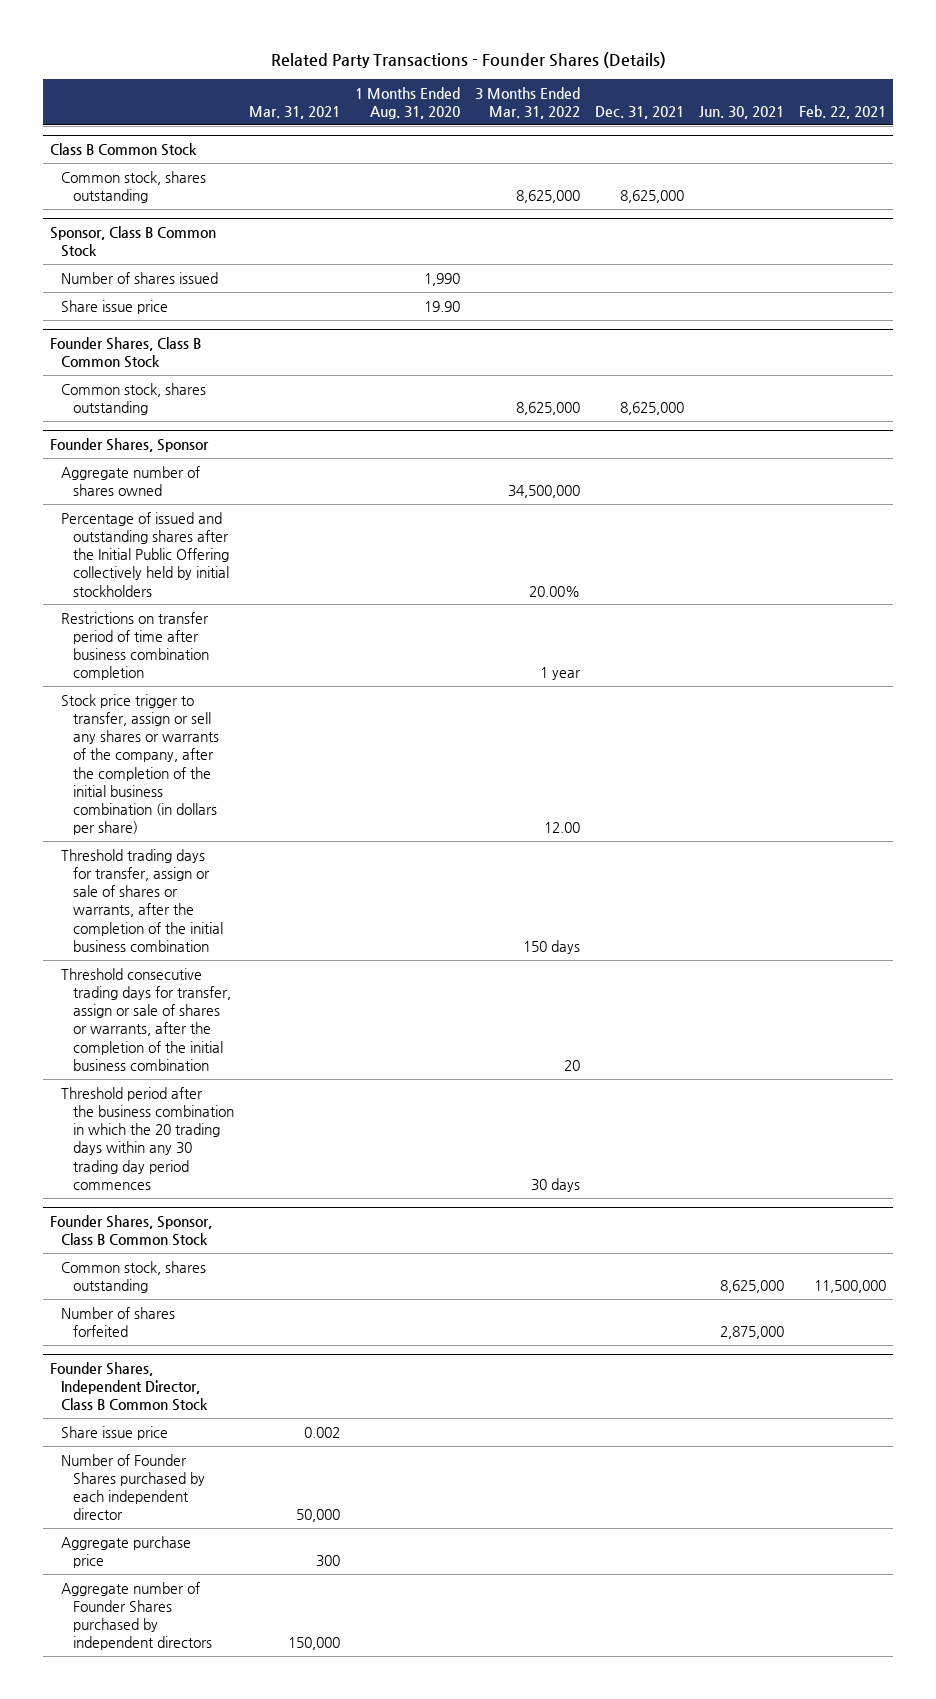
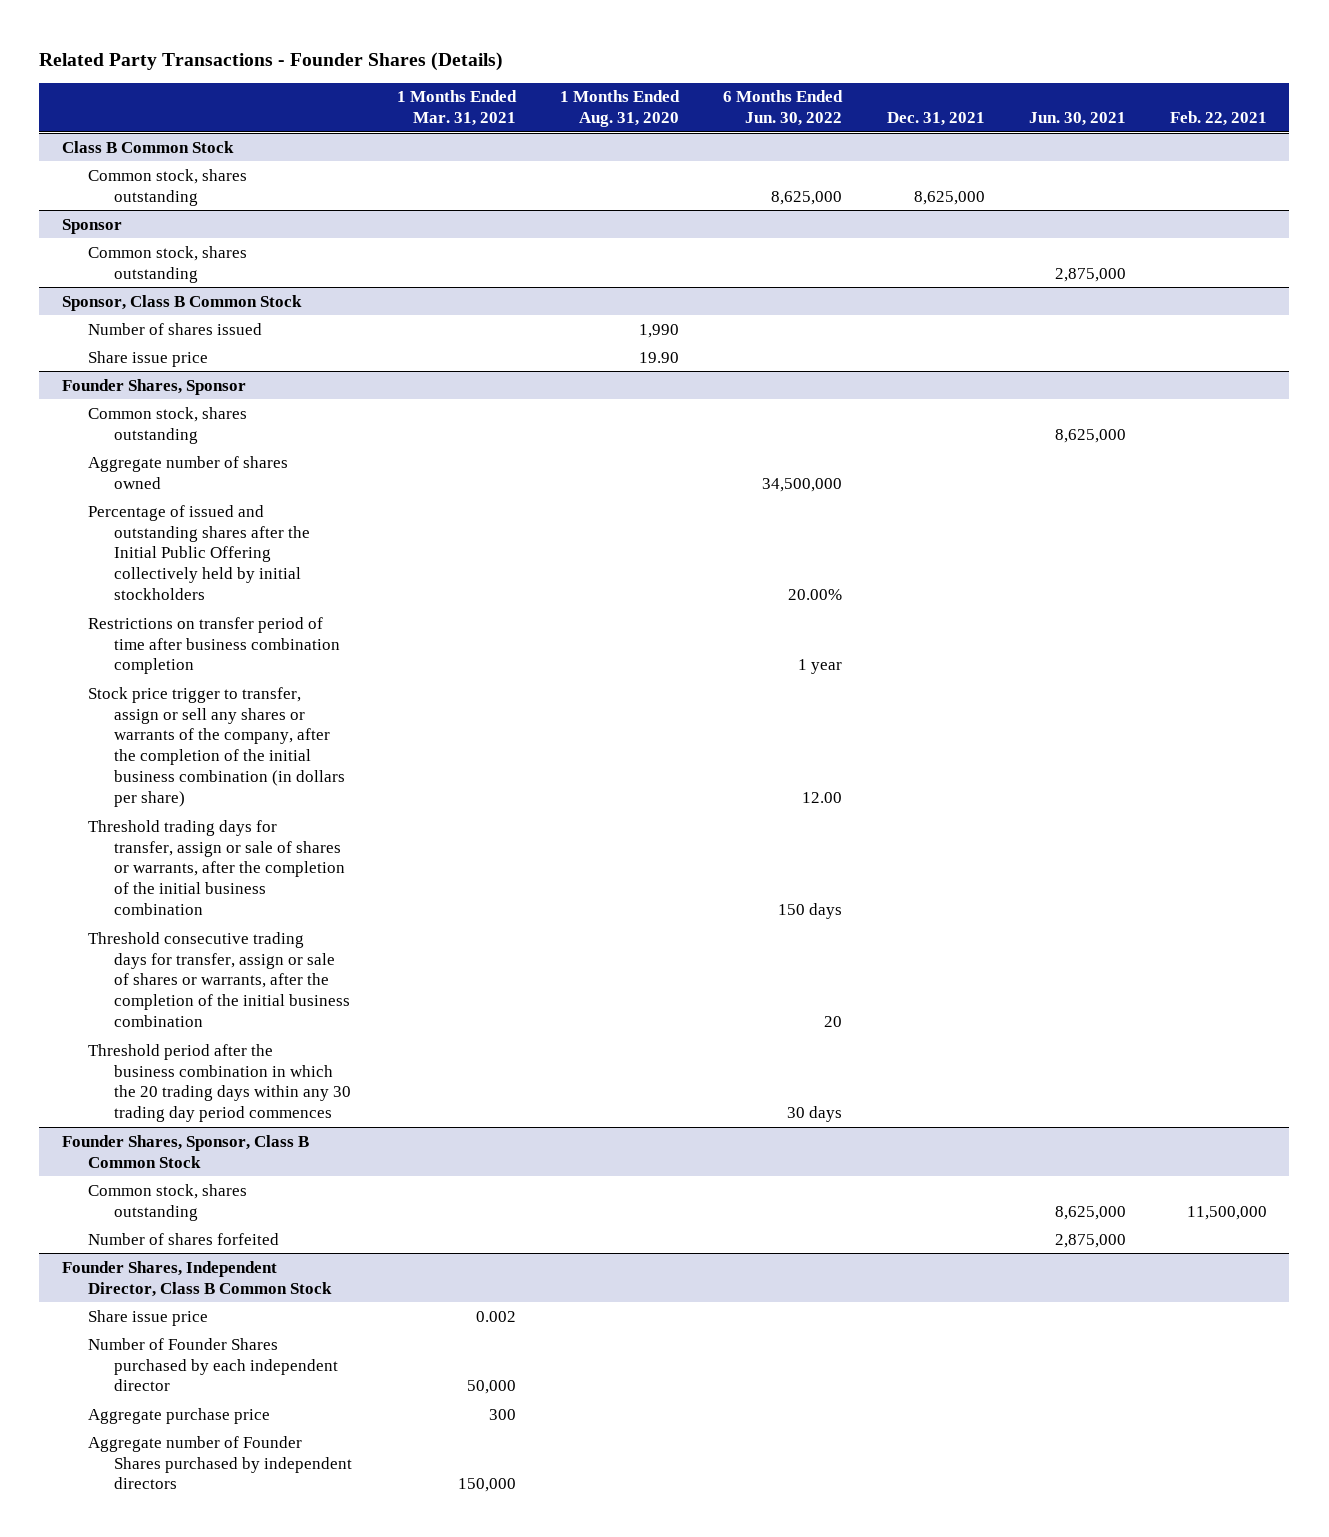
- | Mar. 31, 2021 | 1 Months Ended Aug. 31, 2020 | 3 Months Ended Mar. 31, 2022 | Dec. 31, 2021 | Jun. 30, 2021 | Feb. 22, 2021
+ | 1 Months Ended Mar. 31, 2021 | 1 Months Ended Aug. 31, 2020 | 6 Months Ended Jun. 30, 2022 | Dec. 31, 2021 | Jun. 30, 2021 | Feb. 22, 2021
+ Sponsor
+ Common stock, shares outstanding | | | | | 2,875,000 |
- Founder Shares, Class B Common Stock
- Common stock, shares outstanding | | | 8,625,000 | 8,625,000 | |
@ Founder Shares, Sponsor
+ Common stock, shares outstanding | | | | | 8,625,000 |

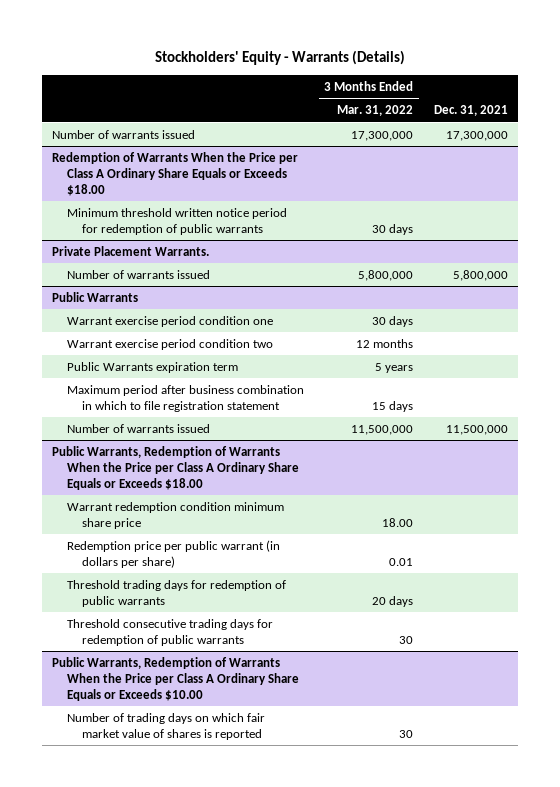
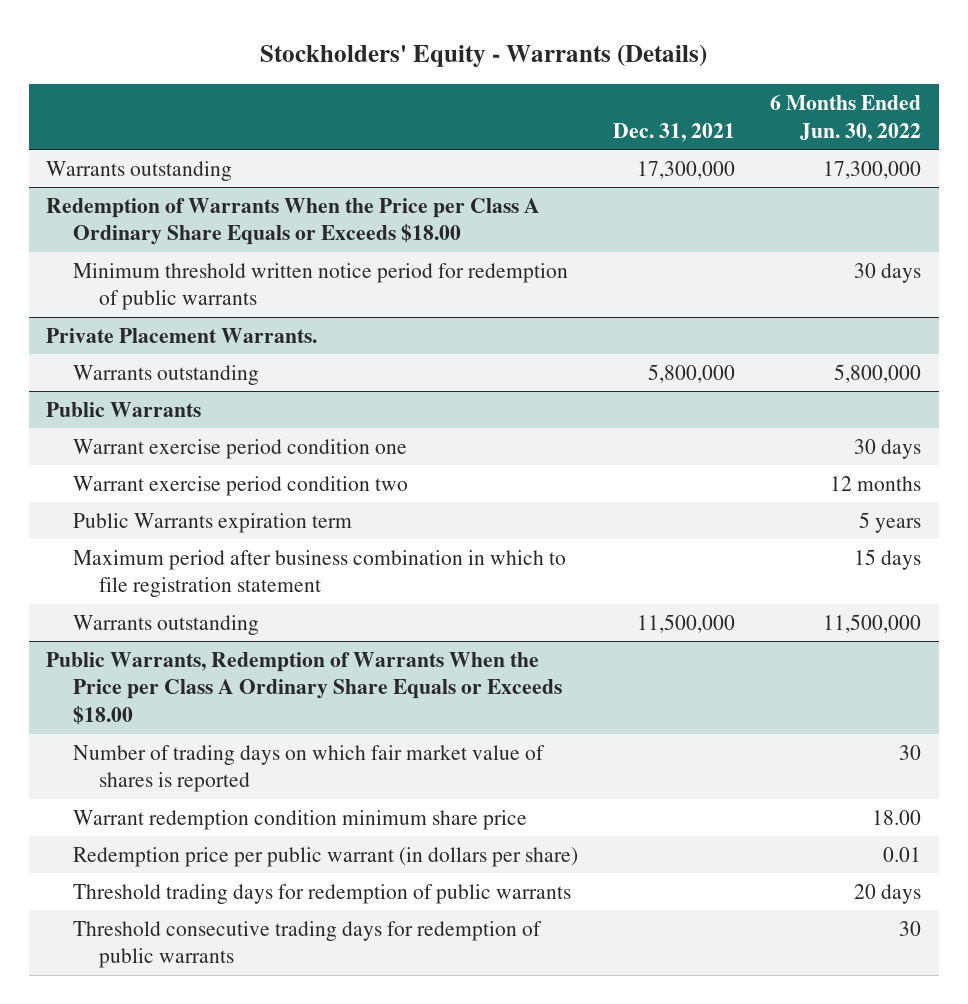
- | 3 Months Ended Mar. 31, 2022 | Dec. 31, 2021
+ | Dec. 31, 2021 | 6 Months Ended Jun. 30, 2022
- Number of warrants issued | 17,300,000 | 17,300,000
+ Warrants outstanding | 17,300,000 | 17,300,000
@ Private Placement Warrants.
- Number of warrants issued | 5,800,000 | 5,800,000
+ Warrants outstanding | 5,800,000 | 5,800,000
@ Public Warrants
- Number of warrants issued | 11,500,000 | 11,500,000
+ Warrants outstanding | 11,500,000 | 11,500,000
@ Public Warrants, Redemption of Warrants When the Price per Class A Ordinary Share Equals or Exceeds $18.00
+ Number of trading days on which fair market value of shares is reported | | 30
- Public Warrants, Redemption of Warrants When the Price per Class A Ordinary Share Equals or Exceeds $10.00
- Number of trading days on which fair market value of shares is reported | 30 |

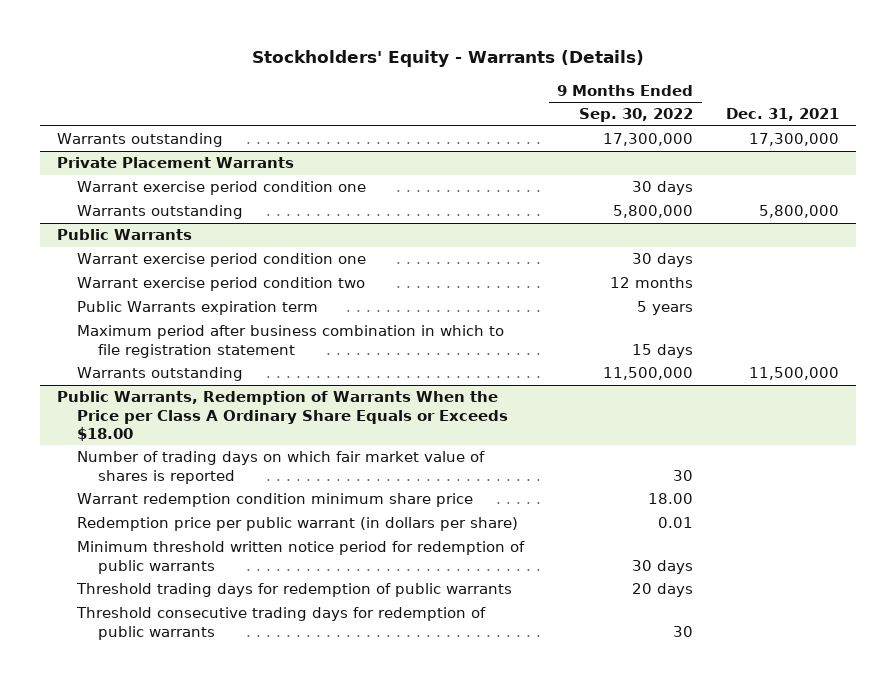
- | Dec. 31, 2021 | 6 Months Ended Jun. 30, 2022
+ | 9 Months Ended Sep. 30, 2022 | Dec. 31, 2021
- Redemption of Warrants When the Price per Class A Ordinary Share Equals or Exceeds $18.00
- Minimum threshold written notice period for redemption of public warrants | | 30 days
- Private Placement Warrants.
+ Private Placement Warrants
+ Warrant exercise period condition one | 30 days |
@ Public Warrants, Redemption of Warrants When the Price per Class A Ordinary Share Equals or Exceeds $18.00
+ Minimum threshold written notice period for redemption of public warrants | 30 days |

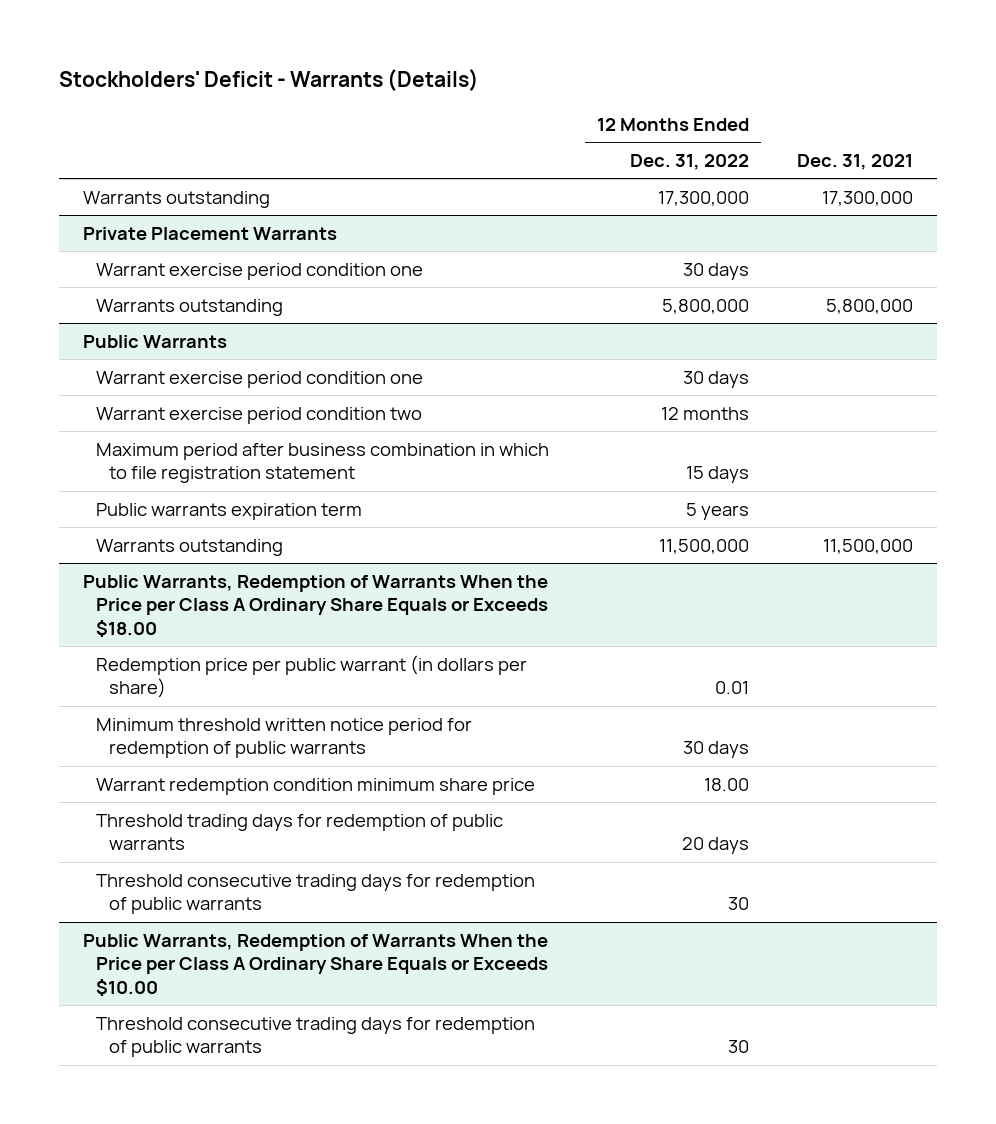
- Stockholders' Equity - Warrants (Details)
+ Stockholders' Deficit - Warrants (Details)
- | 9 Months Ended Sep. 30, 2022 | Dec. 31, 2021
+ | 12 Months Ended Dec. 31, 2022 | Dec. 31, 2021
@ Public Warrants
- Public Warrants expiration term | 5 years |
+ Public warrants expiration term | 5 years |
@ Public Warrants, Redemption of Warrants When the Price per Class A Ordinary Share Equals or Exceeds $18.00
- Number of trading days on which fair market value of shares is reported | 30 |
moved down: Warrant redemption condition minimum share price | 18.00 |
+ Public Warrants, Redemption of Warrants When the Price per Class A Ordinary Share Equals or Exceeds $10.00
+ Threshold consecutive trading days for redemption of public warrants | 30 |

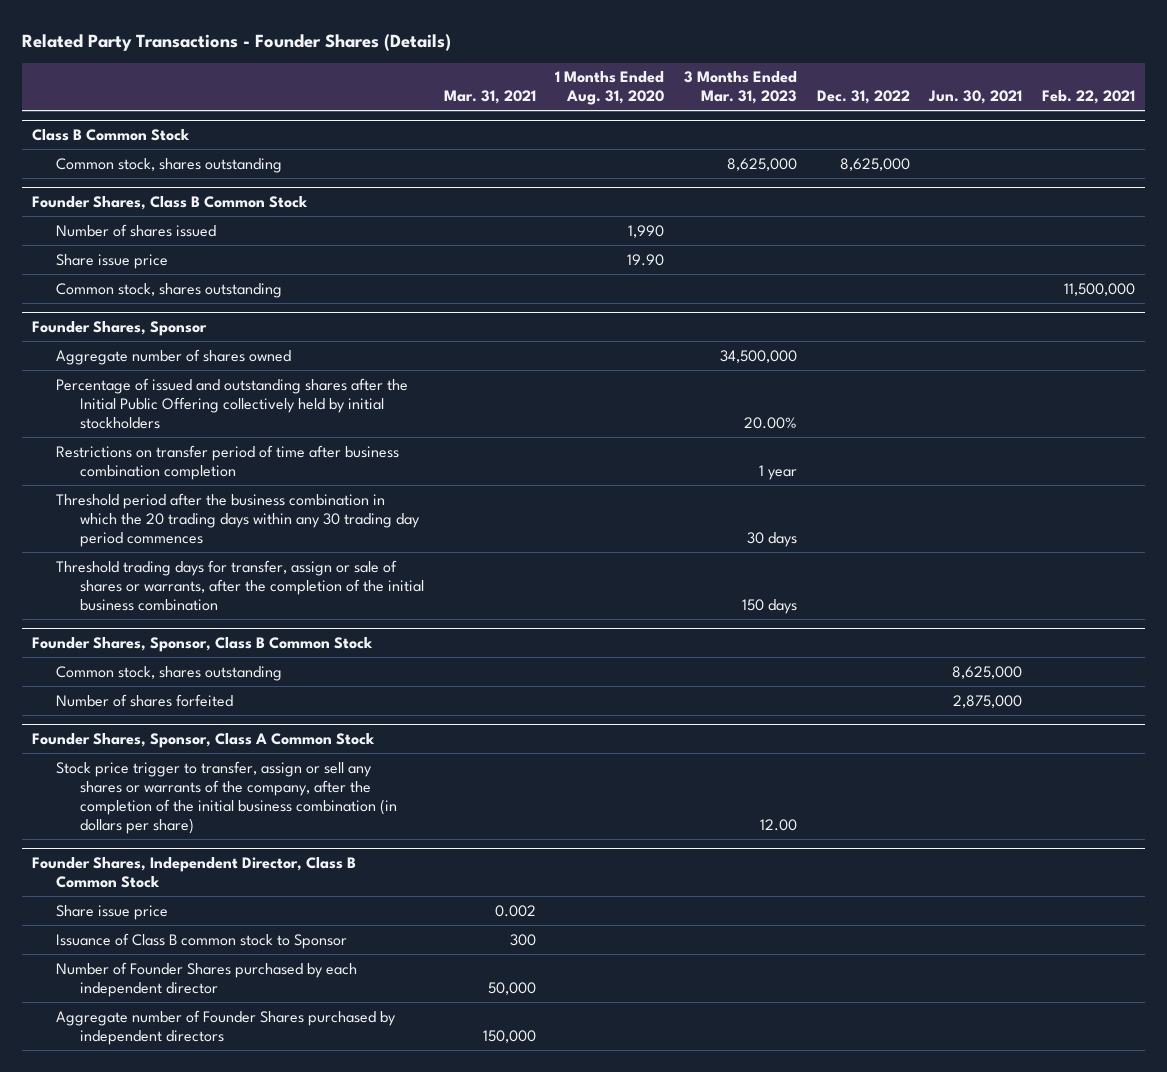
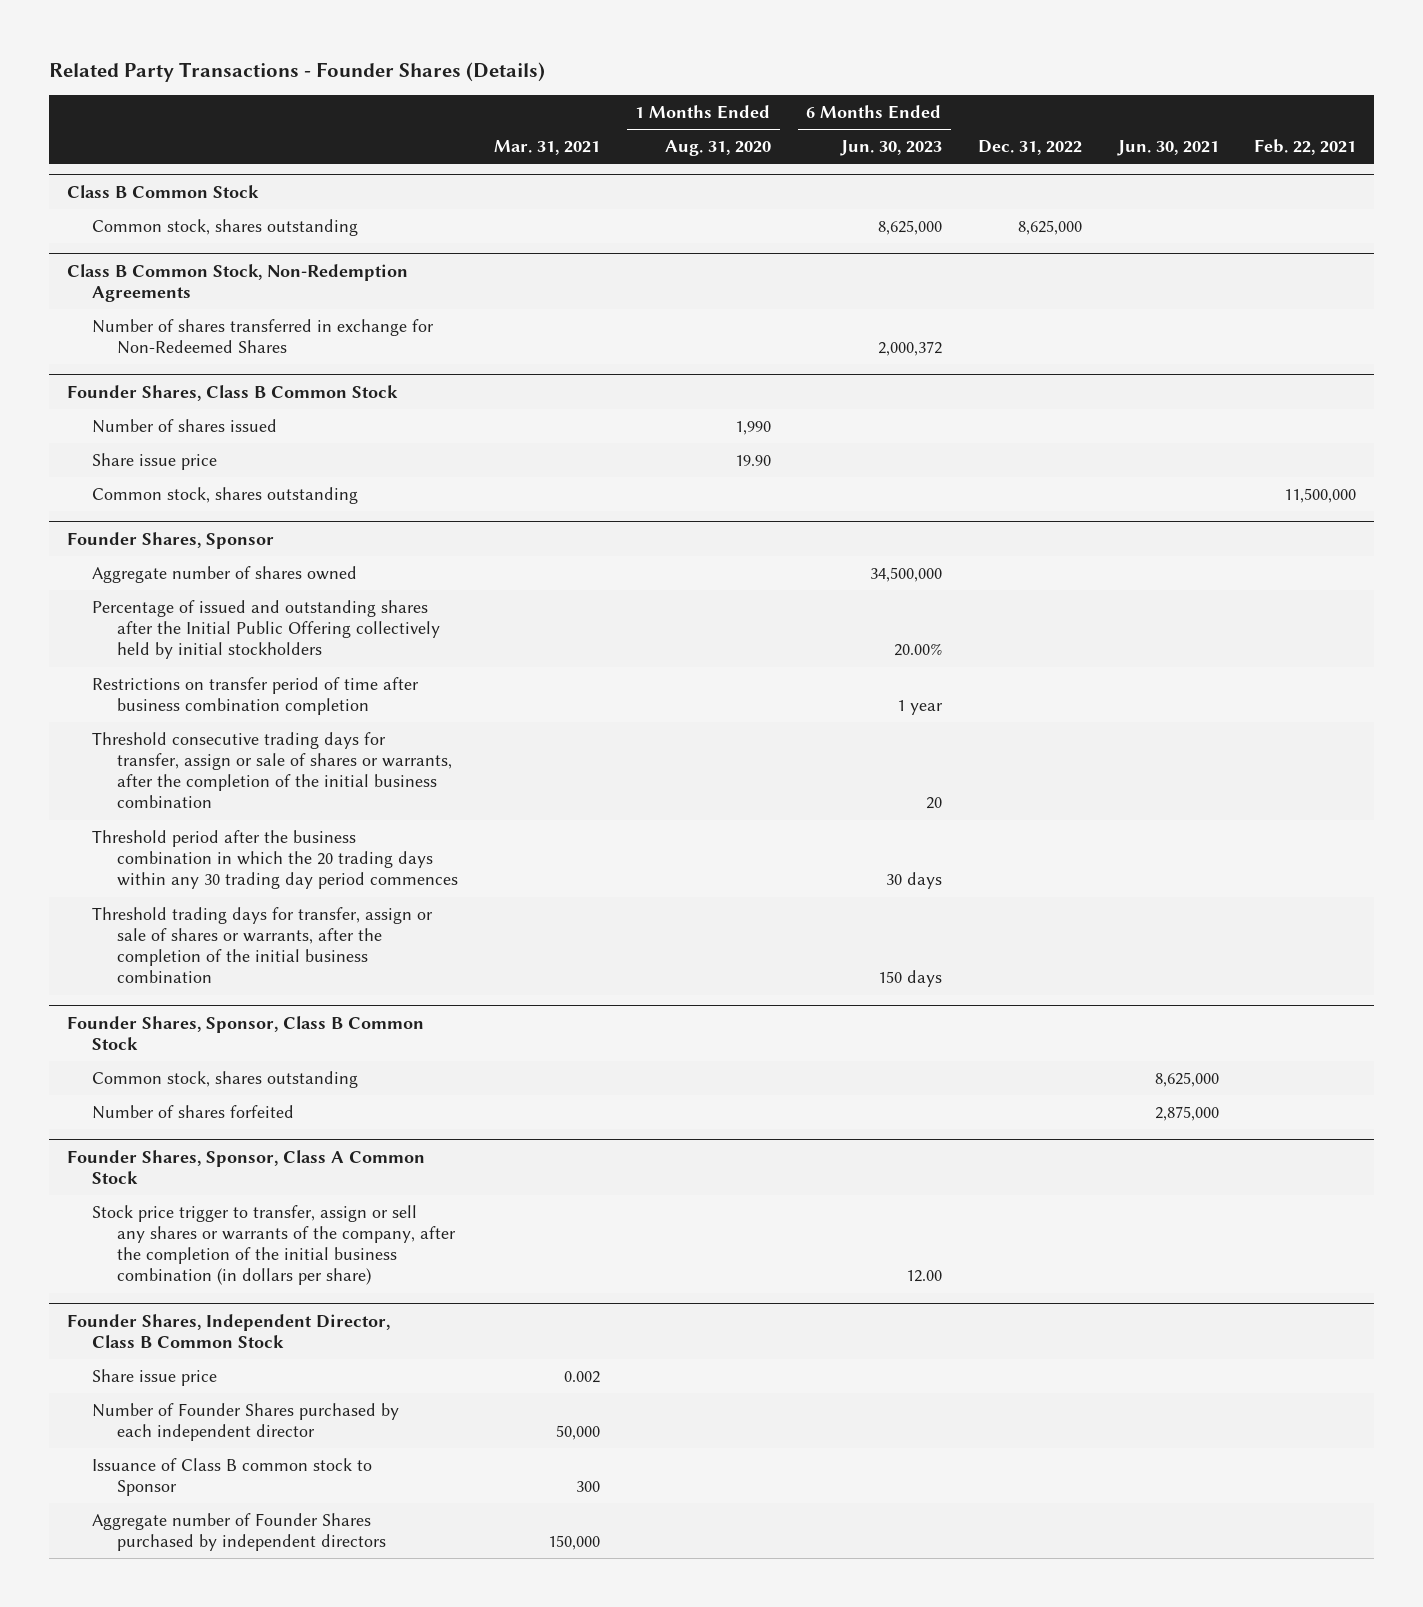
- | Mar. 31, 2021 | 1 Months Ended Aug. 31, 2020 | 3 Months Ended Mar. 31, 2023 | Dec. 31, 2022 | Jun. 30, 2021 | Feb. 22, 2021
+ | Mar. 31, 2021 | 1 Months Ended Aug. 31, 2020 | 6 Months Ended Jun. 30, 2023 | Dec. 31, 2022 | Jun. 30, 2021 | Feb. 22, 2021
+ Class B Common Stock, Non-Redemption Agreements
+ Number of shares transferred in exchange for Non-Redeemed Shares | | | 2,000,372 | | |
@ Founder Shares, Sponsor
+ Threshold consecutive trading days for transfer, assign or sale of shares or warrants, after the completion of the initial business combination | | | 20 | | |
@ Founder Shares, Independent Director, Class B Common Stock
moved down: Issuance of Class B common stock to Sponsor | 300 | | | | |

